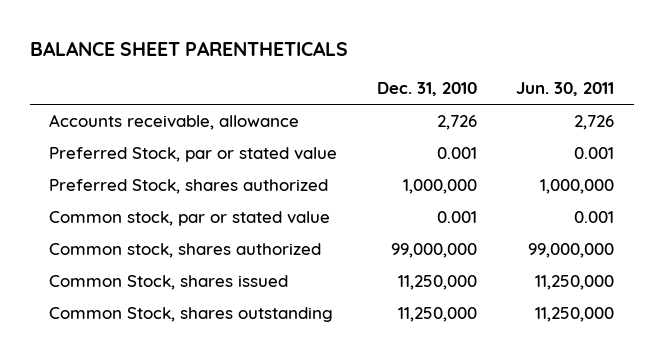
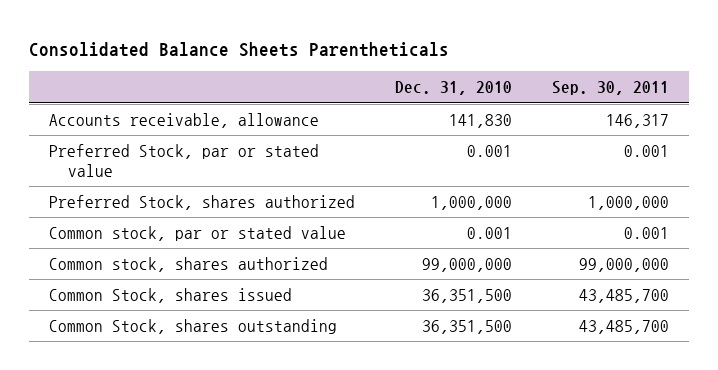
- BALANCE SHEET PARENTHETICALS
+ Consolidated Balance Sheets Parentheticals
- | Dec. 31, 2010 | Jun. 30, 2011
+ | Dec. 31, 2010 | Sep. 30, 2011
- Accounts receivable, allowance | 2,726 | 2,726
+ Accounts receivable, allowance | 141,830 | 146,317
- Common Stock, shares issued | 11,250,000 | 11,250,000
- Common Stock, shares outstanding | 11,250,000 | 11,250,000
+ Common Stock, shares issued | 36,351,500 | 43,485,700
+ Common Stock, shares outstanding | 36,351,500 | 43,485,700

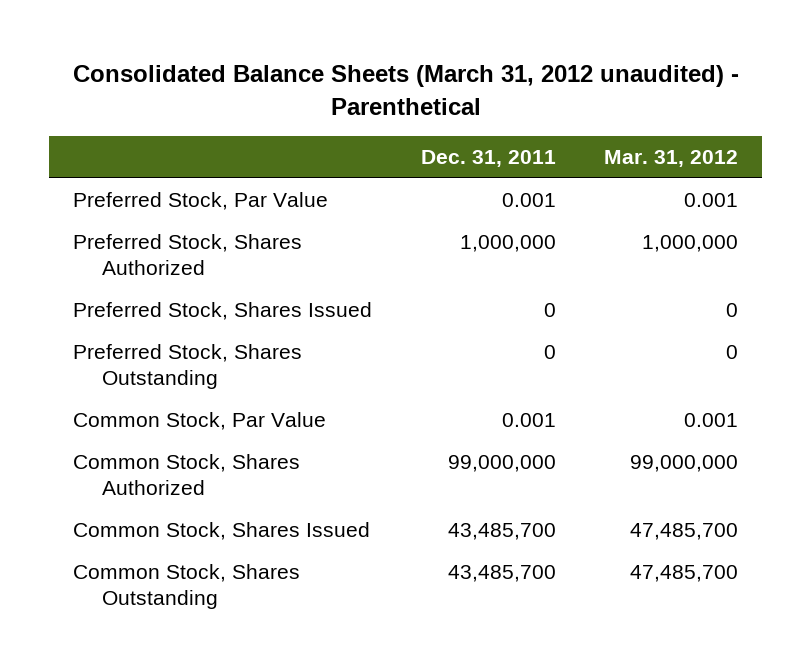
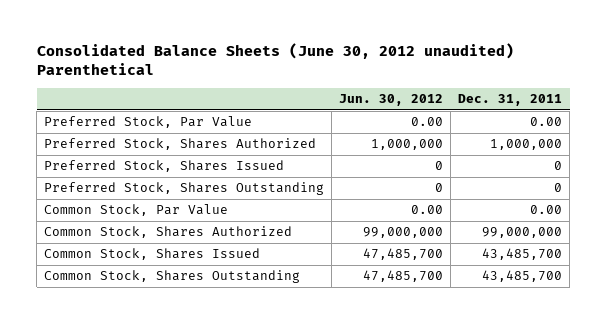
- Consolidated Balance Sheets (March 31, 2012 unaudited) - Parenthetical
+ Consolidated Balance Sheets (June 30, 2012 unaudited) Parenthetical
- | Dec. 31, 2011 | Mar. 31, 2012
+ | Jun. 30, 2012 | Dec. 31, 2011
- Preferred Stock, Par Value | 0.001 | 0.001
+ Preferred Stock, Par Value | 0.00 | 0.00
- Common Stock, Par Value | 0.001 | 0.001
+ Common Stock, Par Value | 0.00 | 0.00

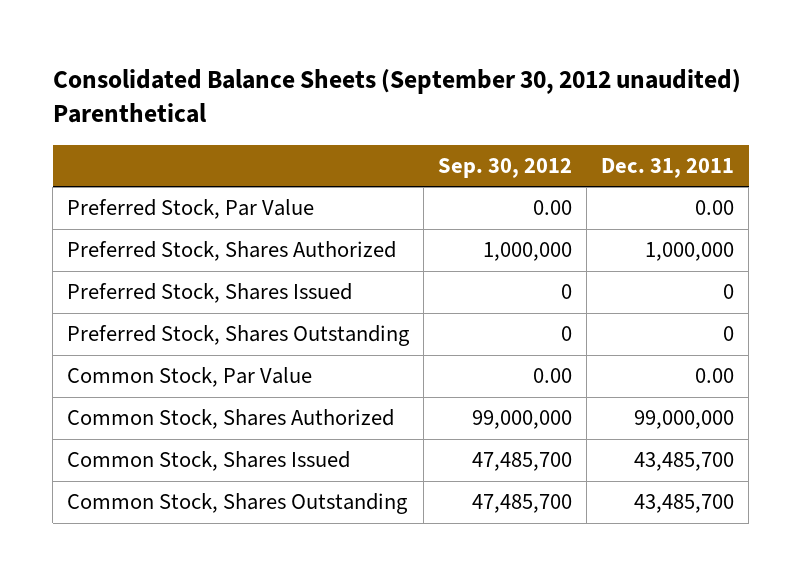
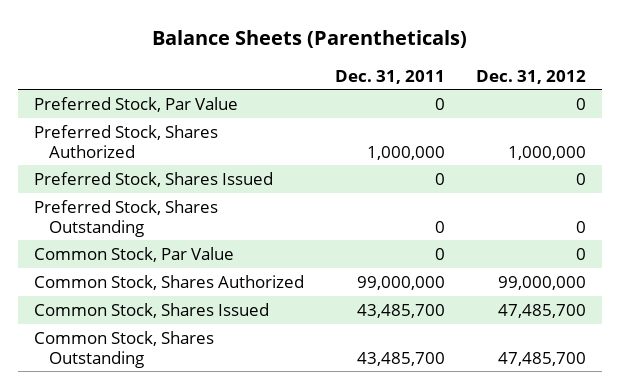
- Consolidated Balance Sheets (September 30, 2012 unaudited) Parenthetical
+ Balance Sheets (Parentheticals)
- | Sep. 30, 2012 | Dec. 31, 2011
+ | Dec. 31, 2011 | Dec. 31, 2012
- Preferred Stock, Par Value | 0.00 | 0.00
+ Preferred Stock, Par Value | 0 | 0
- Common Stock, Par Value | 0.00 | 0.00
+ Common Stock, Par Value | 0 | 0

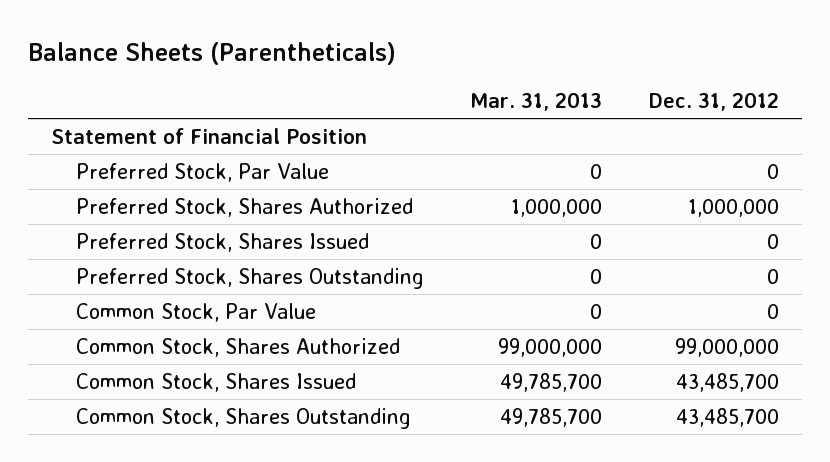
- | Dec. 31, 2011 | Dec. 31, 2012
+ | Mar. 31, 2013 | Dec. 31, 2012
+ Statement of Financial Position
- Common Stock, Shares Issued | 43,485,700 | 47,485,700
- Common Stock, Shares Outstanding | 43,485,700 | 47,485,700
+ Common Stock, Shares Issued | 49,785,700 | 43,485,700
+ Common Stock, Shares Outstanding | 49,785,700 | 43,485,700

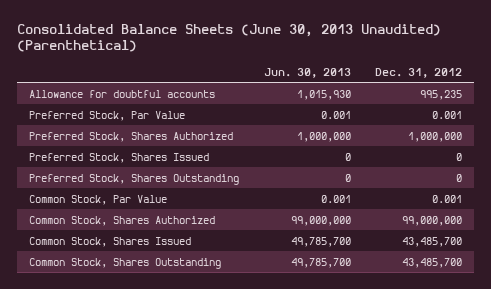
- Balance Sheets (Parentheticals)
+ Consolidated Balance Sheets (June 30, 2013 Unaudited) (Parenthetical)
- | Mar. 31, 2013 | Dec. 31, 2012
+ | Jun. 30, 2013 | Dec. 31, 2012
- Statement of Financial Position
- Preferred Stock, Par Value | 0 | 0
+ Allowance for doubtful accounts | 1,015,930 | 995,235
+ Preferred Stock, Par Value | 0.001 | 0.001
- Common Stock, Par Value | 0 | 0
+ Common Stock, Par Value | 0.001 | 0.001

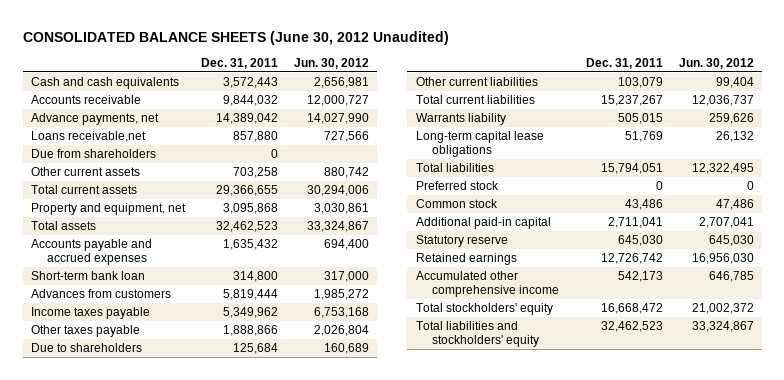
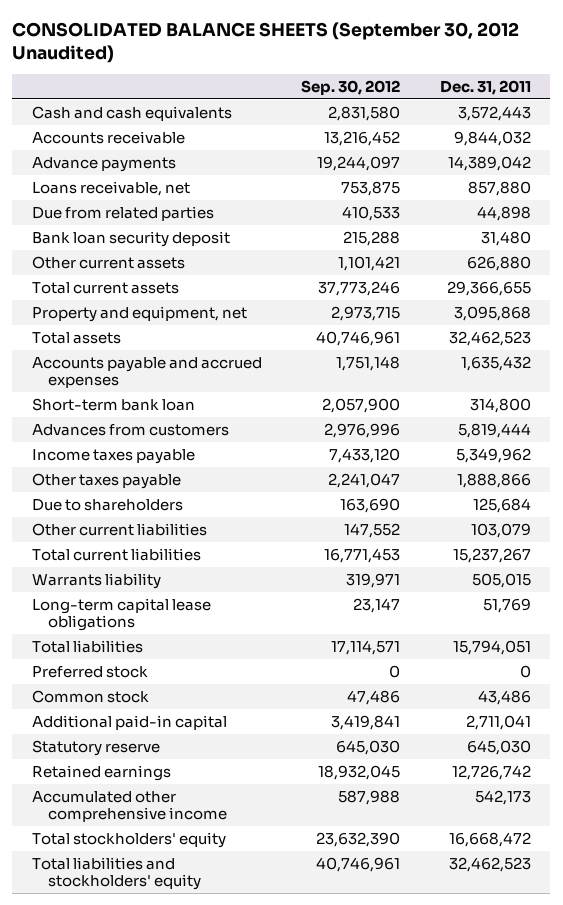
- CONSOLIDATED BALANCE SHEETS (June 30, 2012 Unaudited)
+ CONSOLIDATED BALANCE SHEETS (September 30, 2012 Unaudited)
- | Dec. 31, 2011 | Jun. 30, 2012
+ | Sep. 30, 2012 | Dec. 31, 2011
- Advance payments, net | 14,389,042 | 14,027,990
- Loans receivable,net | 857,880 | 727,566
- Due from shareholders | 0 |
- Other current assets | 703,258 | 880,742
+ Advance payments | 19,244,097 | 14,389,042
+ Loans receivable, net | 753,875 | 857,880
+ Due from related parties | 410,533 | 44,898
+ Bank loan security deposit | 215,288 | 31,480
+ Other current assets | 1,101,421 | 626,880

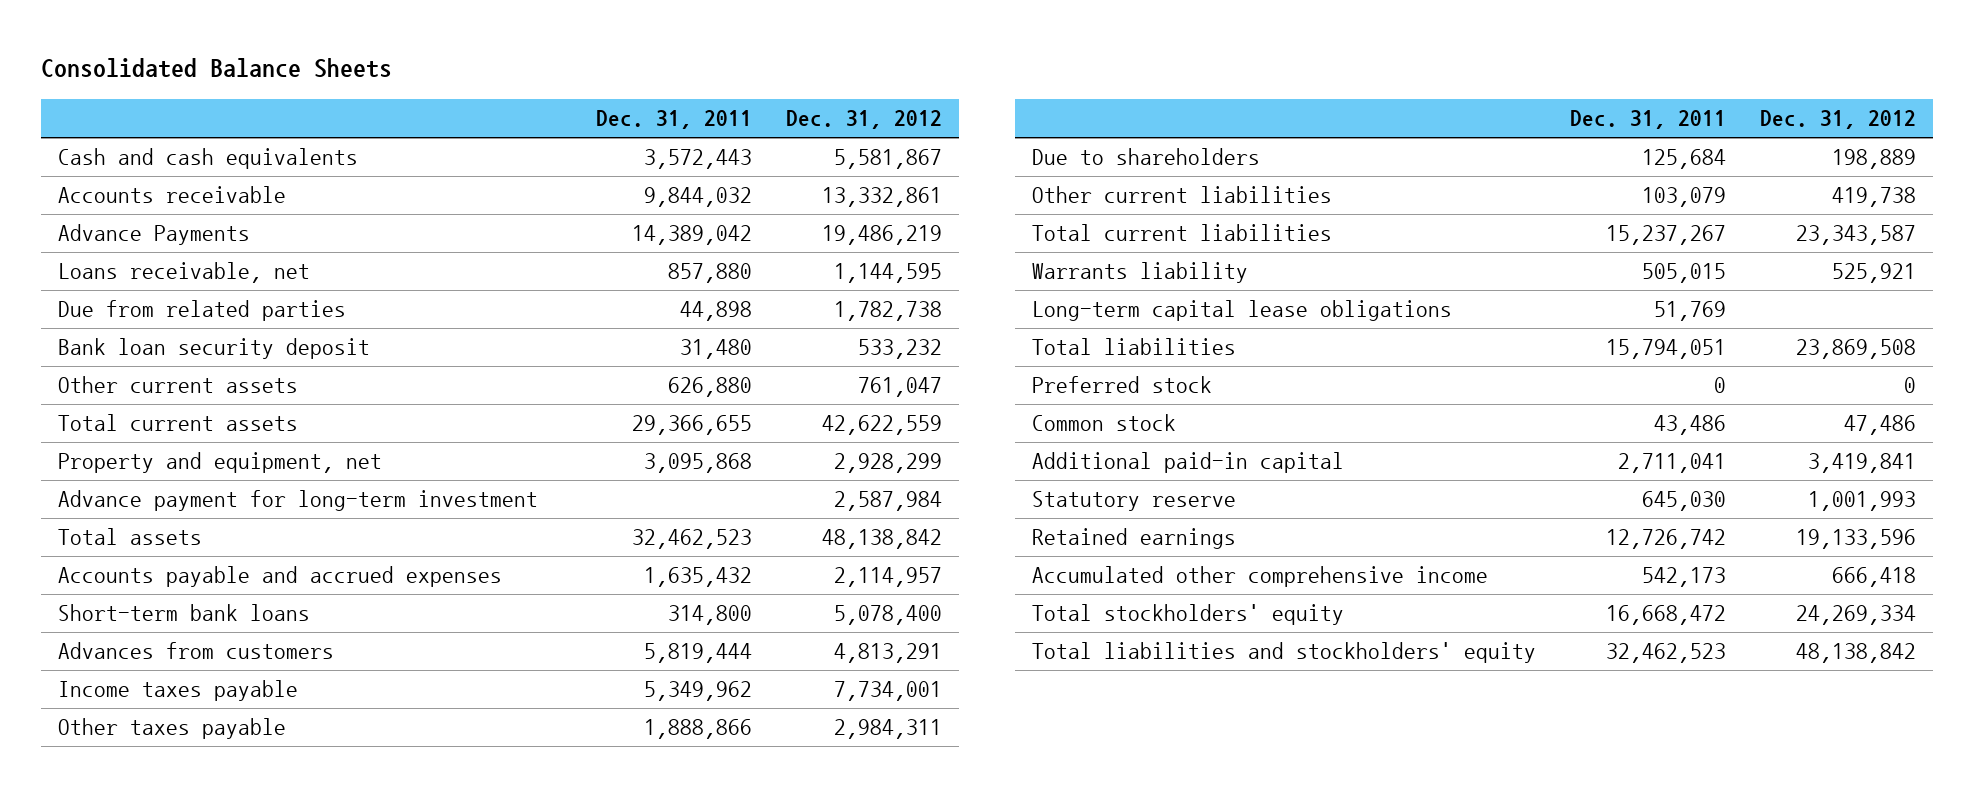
- CONSOLIDATED BALANCE SHEETS (September 30, 2012 Unaudited)
+ Consolidated Balance Sheets
- | Sep. 30, 2012 | Dec. 31, 2011
+ | Dec. 31, 2011 | Dec. 31, 2012
- Advance payments | 19,244,097 | 14,389,042
+ Advance Payments | 14,389,042 | 19,486,219
+ Advance payment for long-term investment | | 2,587,984
- Short-term bank loan | 2,057,900 | 314,800
+ Short-term bank loans | 314,800 | 5,078,400

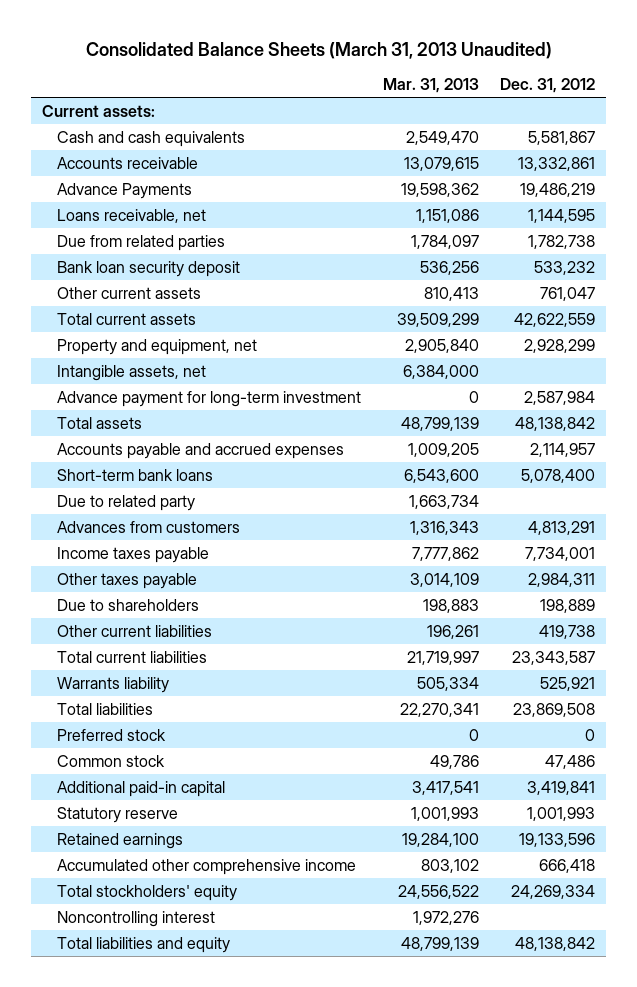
- Consolidated Balance Sheets
+ Consolidated Balance Sheets (March 31, 2013 Unaudited)
- | Dec. 31, 2011 | Dec. 31, 2012
+ | Mar. 31, 2013 | Dec. 31, 2012
+ Current assets:
+ Intangible assets, net | 6,384,000 |
+ Due to related party | 1,663,734 |
- Long-term capital lease obligations | 51,769 |
- Total liabilities and stockholders' equity | 32,462,523 | 48,138,842
+ Noncontrolling interest | 1,972,276 |
+ Total liabilities and equity | 48,799,139 | 48,138,842

